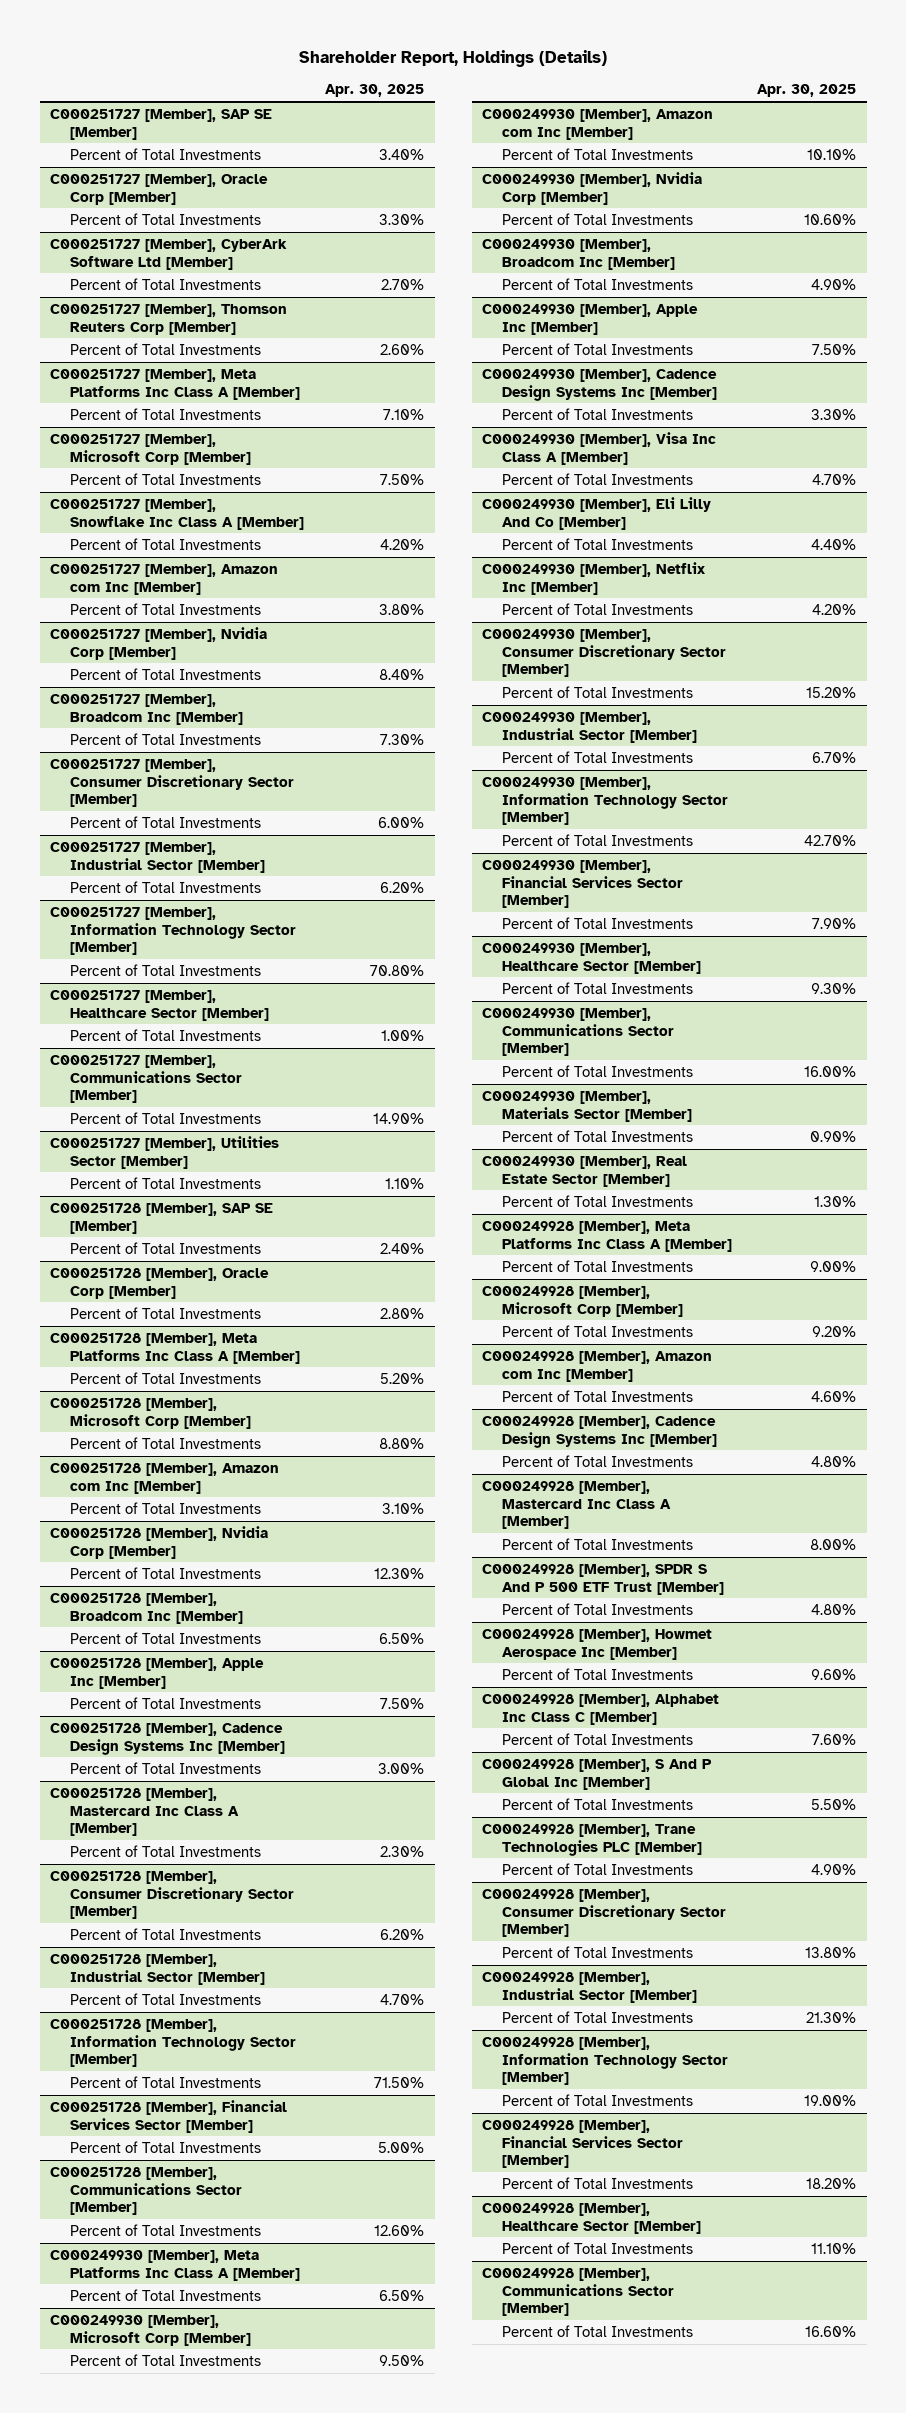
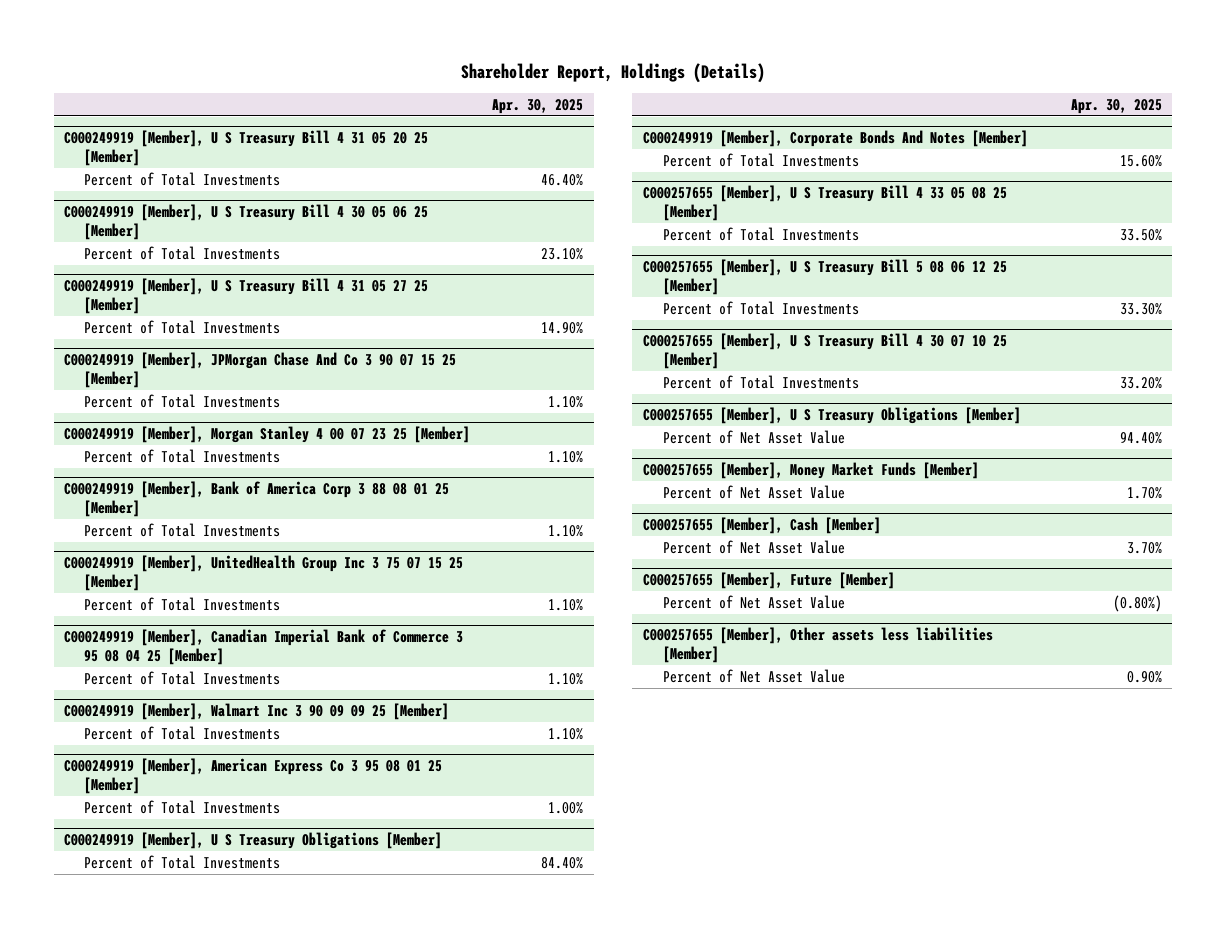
- C000251727 [Member], SAP SE [Member]
- Percent of Total Investments | 3.40%
- C000251727 [Member], Oracle Corp [Member]
- Percent of Total Investments | 3.30%
- C000251727 [Member], CyberArk Software Ltd [Member]
- Percent of Total Investments | 2.70%
- C000251727 [Member], Thomson Reuters Corp [Member]
- Percent of Total Investments | 2.60%
- C000251727 [Member], Meta Platforms Inc Class A [Member]
- Percent of Total Investments | 7.10%
- C000251727 [Member], Microsoft Corp [Member]
- Percent of Total Investments | 7.50%
- C000251727 [Member], Snowflake Inc Class A [Member]
- Percent of Total Investments | 4.20%
- C000251727 [Member], Amazon com Inc [Member]
- Percent of Total Investments | 3.80%
- C000251727 [Member], Nvidia Corp [Member]
- Percent of Total Investments | 8.40%
- C000251727 [Member], Broadcom Inc [Member]
- Percent of Total Investments | 7.30%
- C000251727 [Member], Consumer Discretionary Sector [Member]
- Percent of Total Investments | 6.00%
- C000251727 [Member], Industrial Sector [Member]
- Percent of Total Investments | 6.20%
- C000251727 [Member], Information Technology Sector [Member]
- Percent of Total Investments | 70.80%
- C000251727 [Member], Healthcare Sector [Member]
- Percent of Total Investments | 1.00%
- C000251727 [Member], Communications Sector [Member]
+ C000249919 [Member], U S Treasury Bill 4 31 05 20 25 [Member]
+ Percent of Total Investments | 46.40%
+ C000249919 [Member], U S Treasury Bill 4 30 05 06 25 [Member]
+ Percent of Total Investments | 23.10%
+ C000249919 [Member], U S Treasury Bill 4 31 05 27 25 [Member]
- C000251727 [Member], Utilities Sector [Member]
+ C000249919 [Member], JPMorgan Chase And Co 3 90 07 15 25 [Member]
- C000251728 [Member], SAP SE [Member]
- Percent of Total Investments | 2.40%
- C000251728 [Member], Oracle Corp [Member]
- Percent of Total Investments | 2.80%
- C000251728 [Member], Meta Platforms Inc Class A [Member]
- Percent of Total Investments | 5.20%
- C000251728 [Member], Microsoft Corp [Member]
- Percent of Total Investments | 8.80%
- C000251728 [Member], Amazon com Inc [Member]
- Percent of Total Investments | 3.10%
- C000251728 [Member], Nvidia Corp [Member]
- Percent of Total Investments | 12.30%
- C000251728 [Member], Broadcom Inc [Member]
- Percent of Total Investments | 6.50%
- C000251728 [Member], Apple Inc [Member]
- Percent of Total Investments | 7.50%
- C000251728 [Member], Cadence Design Systems Inc [Member]
- Percent of Total Investments | 3.00%
- C000251728 [Member], Mastercard Inc Class A [Member]
- Percent of Total Investments | 2.30%
- C000251728 [Member], Consumer Discretionary Sector [Member]
- Percent of Total Investments | 6.20%
- C000251728 [Member], Industrial Sector [Member]
- Percent of Total Investments | 4.70%
- C000251728 [Member], Information Technology Sector [Member]
- Percent of Total Investments | 71.50%
- C000251728 [Member], Financial Services Sector [Member]
- Percent of Total Investments | 5.00%
- C000251728 [Member], Communications Sector [Member]
- Percent of Total Investments | 12.60%
- C000249930 [Member], Meta Platforms Inc Class A [Member]
- Percent of Total Investments | 6.50%
- C000249930 [Member], Microsoft Corp [Member]
- Percent of Total Investments | 9.50%
- C000249930 [Member], Amazon com Inc [Member]
- Percent of Total Investments | 10.10%
- C000249930 [Member], Nvidia Corp [Member]
- Percent of Total Investments | 10.60%
- C000249930 [Member], Broadcom Inc [Member]
- Percent of Total Investments | 4.90%
- C000249930 [Member], Apple Inc [Member]
- Percent of Total Investments | 7.50%
- C000249930 [Member], Cadence Design Systems Inc [Member]
- Percent of Total Investments | 3.30%
- C000249930 [Member], Visa Inc Class A [Member]
- Percent of Total Investments | 4.70%
- C000249930 [Member], Eli Lilly And Co [Member]
- Percent of Total Investments | 4.40%
- C000249930 [Member], Netflix Inc [Member]
- Percent of Total Investments | 4.20%
- C000249930 [Member], Consumer Discretionary Sector [Member]
- Percent of Total Investments | 15.20%
- C000249930 [Member], Industrial Sector [Member]
- Percent of Total Investments | 6.70%
- C000249930 [Member], Information Technology Sector [Member]
- Percent of Total Investments | 42.70%
- C000249930 [Member], Financial Services Sector [Member]
- Percent of Total Investments | 7.90%
- C000249930 [Member], Healthcare Sector [Member]
- Percent of Total Investments | 9.30%
- C000249930 [Member], Communications Sector [Member]
- Percent of Total Investments | 16.00%
- C000249930 [Member], Materials Sector [Member]
- Percent of Total Investments | 0.90%
- C000249930 [Member], Real Estate Sector [Member]
- Percent of Total Investments | 1.30%
- C000249928 [Member], Meta Platforms Inc Class A [Member]
- Percent of Total Investments | 9.00%
- C000249928 [Member], Microsoft Corp [Member]
- Percent of Total Investments | 9.20%
- C000249928 [Member], Amazon com Inc [Member]
- Percent of Total Investments | 4.60%
- C000249928 [Member], Cadence Design Systems Inc [Member]
- Percent of Total Investments | 4.80%
- C000249928 [Member], Mastercard Inc Class A [Member]
- Percent of Total Investments | 8.00%
- C000249928 [Member], SPDR S And P 500 ETF Trust [Member]
- Percent of Total Investments | 4.80%
- C000249928 [Member], Howmet Aerospace Inc [Member]
- Percent of Total Investments | 9.60%
- C000249928 [Member], Alphabet Inc Class C [Member]
- Percent of Total Investments | 7.60%
- C000249928 [Member], S And P Global Inc [Member]
- Percent of Total Investments | 5.50%
- C000249928 [Member], Trane Technologies PLC [Member]
- Percent of Total Investments | 4.90%
- C000249928 [Member], Consumer Discretionary Sector [Member]
- Percent of Total Investments | 13.80%
- C000249928 [Member], Industrial Sector [Member]
- Percent of Total Investments | 21.30%
- C000249928 [Member], Information Technology Sector [Member]
- Percent of Total Investments | 19.00%
- C000249928 [Member], Financial Services Sector [Member]
- Percent of Total Investments | 18.20%
- C000249928 [Member], Healthcare Sector [Member]
- Percent of Total Investments | 11.10%
- C000249928 [Member], Communications Sector [Member]
- Percent of Total Investments | 16.60%
+ C000249919 [Member], Morgan Stanley 4 00 07 23 25 [Member]
+ Percent of Total Investments | 1.10%
+ C000249919 [Member], Bank of America Corp 3 88 08 01 25 [Member]
+ Percent of Total Investments | 1.10%
+ C000249919 [Member], UnitedHealth Group Inc 3 75 07 15 25 [Member]
+ Percent of Total Investments | 1.10%
+ C000249919 [Member], Canadian Imperial Bank of Commerce 3 95 08 04 25 [Member]
+ Percent of Total Investments | 1.10%
+ C000249919 [Member], Walmart Inc 3 90 09 09 25 [Member]
+ Percent of Total Investments | 1.10%
+ C000249919 [Member], American Express Co 3 95 08 01 25 [Member]
+ Percent of Total Investments | 1.00%
+ C000249919 [Member], U S Treasury Obligations [Member]
+ Percent of Total Investments | 84.40%
+ C000249919 [Member], Corporate Bonds And Notes [Member]
+ Percent of Total Investments | 15.60%
+ C000257655 [Member], U S Treasury Bill 4 33 05 08 25 [Member]
+ Percent of Total Investments | 33.50%
+ C000257655 [Member], U S Treasury Bill 5 08 06 12 25 [Member]
+ Percent of Total Investments | 33.30%
+ C000257655 [Member], U S Treasury Bill 4 30 07 10 25 [Member]
+ Percent of Total Investments | 33.20%
+ C000257655 [Member], U S Treasury Obligations [Member]
+ Percent of Net Asset Value | 94.40%
+ C000257655 [Member], Money Market Funds [Member]
+ Percent of Net Asset Value | 1.70%
+ C000257655 [Member], Cash [Member]
+ Percent of Net Asset Value | 3.70%
+ C000257655 [Member], Future [Member]
+ Percent of Net Asset Value | (0.80%)
+ C000257655 [Member], Other assets less liabilities [Member]
+ Percent of Net Asset Value | 0.90%

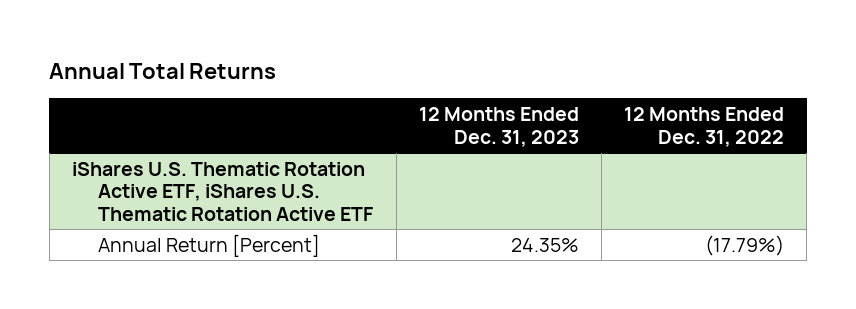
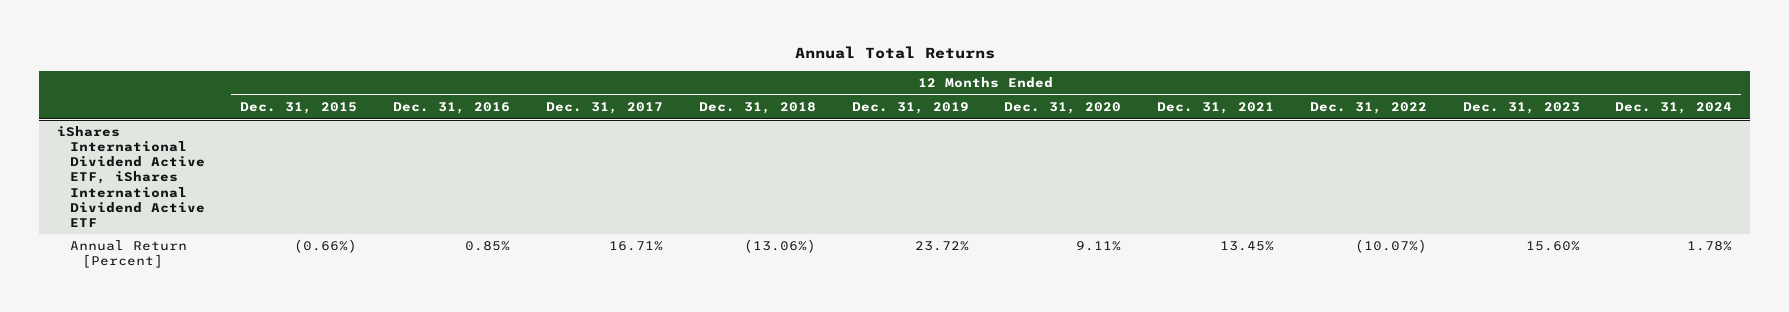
- | 12 Months Ended Dec. 31, 2023 | 12 Months Ended Dec. 31, 2022
+ | 12 Months Ended Dec. 31, 2015 | 12 Months Ended Dec. 31, 2016 | 12 Months Ended Dec. 31, 2017 | 12 Months Ended Dec. 31, 2018 | 12 Months Ended Dec. 31, 2019 | 12 Months Ended Dec. 31, 2020 | 12 Months Ended Dec. 31, 2021 | 12 Months Ended Dec. 31, 2022 | 12 Months Ended Dec. 31, 2023 | 12 Months Ended Dec. 31, 2024
- iShares U.S. Thematic Rotation Active ETF, iShares U.S. Thematic Rotation Active ETF
- Annual Return [Percent] | 24.35% | (17.79%)
+ iShares International Dividend Active ETF, iShares International Dividend Active ETF
+ Annual Return [Percent] | (0.66%) | 0.85% | 16.71% | (13.06%) | 23.72% | 9.11% | 13.45% | (10.07%) | 15.60% | 1.78%

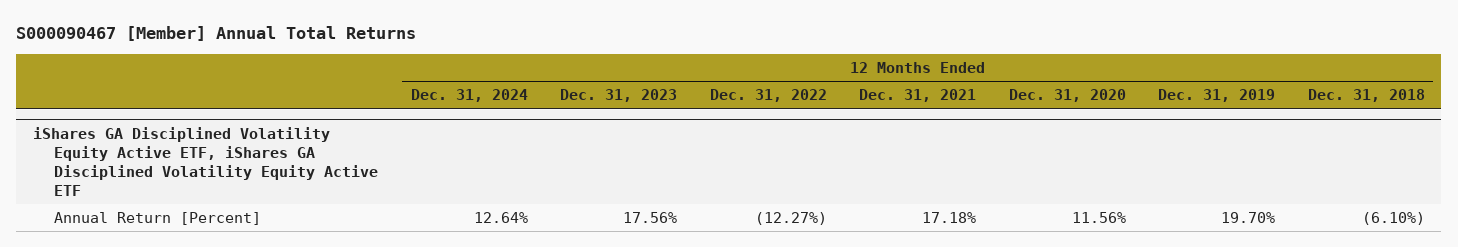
- Annual Total Returns
+ S000090467 [Member] Annual Total Returns
- | 12 Months Ended Dec. 31, 2015 | 12 Months Ended Dec. 31, 2016 | 12 Months Ended Dec. 31, 2017 | 12 Months Ended Dec. 31, 2018 | 12 Months Ended Dec. 31, 2019 | 12 Months Ended Dec. 31, 2020 | 12 Months Ended Dec. 31, 2021 | 12 Months Ended Dec. 31, 2022 | 12 Months Ended Dec. 31, 2023 | 12 Months Ended Dec. 31, 2024
+ | 12 Months Ended Dec. 31, 2024 | 12 Months Ended Dec. 31, 2023 | 12 Months Ended Dec. 31, 2022 | 12 Months Ended Dec. 31, 2021 | 12 Months Ended Dec. 31, 2020 | 12 Months Ended Dec. 31, 2019 | 12 Months Ended Dec. 31, 2018
- iShares International Dividend Active ETF, iShares International Dividend Active ETF
- Annual Return [Percent] | (0.66%) | 0.85% | 16.71% | (13.06%) | 23.72% | 9.11% | 13.45% | (10.07%) | 15.60% | 1.78%
+ iShares GA Disciplined Volatility Equity Active ETF, iShares GA Disciplined Volatility Equity Active ETF
+ Annual Return [Percent] | 12.64% | 17.56% | (12.27%) | 17.18% | 11.56% | 19.70% | (6.10%)

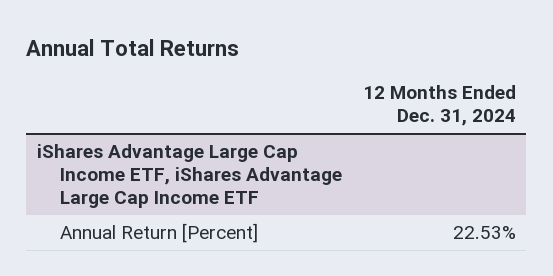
- S000090467 [Member] Annual Total Returns
+ Annual Total Returns
- | 12 Months Ended Dec. 31, 2024 | 12 Months Ended Dec. 31, 2023 | 12 Months Ended Dec. 31, 2022 | 12 Months Ended Dec. 31, 2021 | 12 Months Ended Dec. 31, 2020 | 12 Months Ended Dec. 31, 2019 | 12 Months Ended Dec. 31, 2018
+ | 12 Months Ended Dec. 31, 2024
- iShares GA Disciplined Volatility Equity Active ETF, iShares GA Disciplined Volatility Equity Active ETF
- Annual Return [Percent] | 12.64% | 17.56% | (12.27%) | 17.18% | 11.56% | 19.70% | (6.10%)
+ iShares Advantage Large Cap Income ETF, iShares Advantage Large Cap Income ETF
+ Annual Return [Percent] | 22.53%

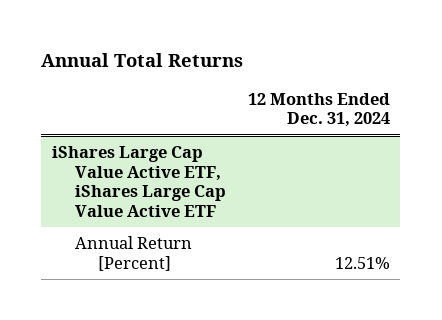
- iShares Advantage Large Cap Income ETF, iShares Advantage Large Cap Income ETF
- Annual Return [Percent] | 22.53%
+ iShares Large Cap Value Active ETF, iShares Large Cap Value Active ETF
+ Annual Return [Percent] | 12.51%

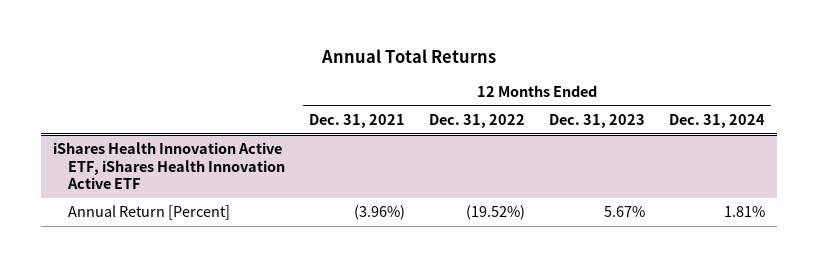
- | 12 Months Ended Dec. 31, 2024
+ | 12 Months Ended Dec. 31, 2021 | 12 Months Ended Dec. 31, 2022 | 12 Months Ended Dec. 31, 2023 | 12 Months Ended Dec. 31, 2024
- iShares Large Cap Value Active ETF, iShares Large Cap Value Active ETF
- Annual Return [Percent] | 12.51%
+ iShares Health Innovation Active ETF, iShares Health Innovation Active ETF
+ Annual Return [Percent] | (3.96%) | (19.52%) | 5.67% | 1.81%

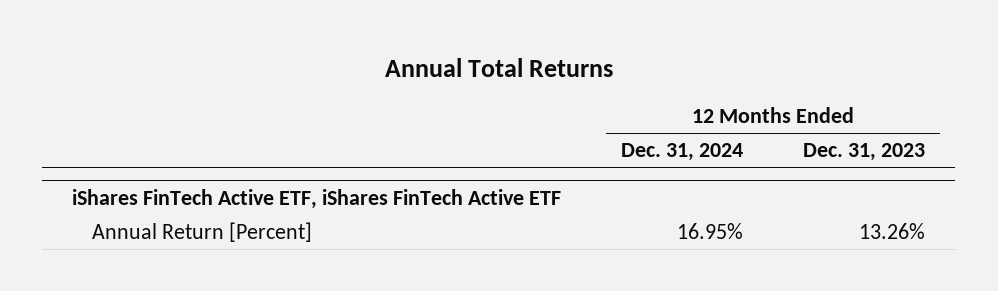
- | 12 Months Ended Dec. 31, 2021 | 12 Months Ended Dec. 31, 2022 | 12 Months Ended Dec. 31, 2023 | 12 Months Ended Dec. 31, 2024
+ | 12 Months Ended Dec. 31, 2024 | 12 Months Ended Dec. 31, 2023
- iShares Health Innovation Active ETF, iShares Health Innovation Active ETF
- Annual Return [Percent] | (3.96%) | (19.52%) | 5.67% | 1.81%
+ iShares FinTech Active ETF, iShares FinTech Active ETF
+ Annual Return [Percent] | 16.95% | 13.26%

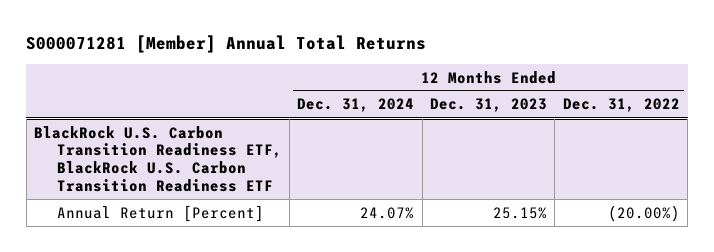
- Annual Total Returns
+ S000071281 [Member] Annual Total Returns
- | 12 Months Ended Dec. 31, 2024 | 12 Months Ended Dec. 31, 2023
+ | 12 Months Ended Dec. 31, 2024 | 12 Months Ended Dec. 31, 2023 | 12 Months Ended Dec. 31, 2022
- iShares FinTech Active ETF, iShares FinTech Active ETF
- Annual Return [Percent] | 16.95% | 13.26%
+ BlackRock U.S. Carbon Transition Readiness ETF, BlackRock U.S. Carbon Transition Readiness ETF
+ Annual Return [Percent] | 24.07% | 25.15% | (20.00%)

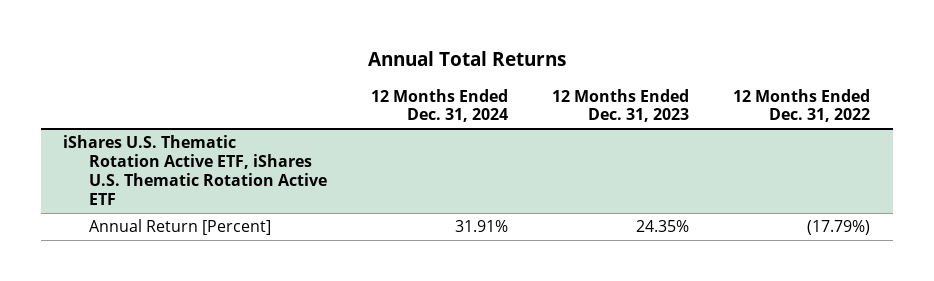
- S000071281 [Member] Annual Total Returns
+ Annual Total Returns
- BlackRock U.S. Carbon Transition Readiness ETF, BlackRock U.S. Carbon Transition Readiness ETF
- Annual Return [Percent] | 24.07% | 25.15% | (20.00%)
+ iShares U.S. Thematic Rotation Active ETF, iShares U.S. Thematic Rotation Active ETF
+ Annual Return [Percent] | 31.91% | 24.35% | (17.79%)

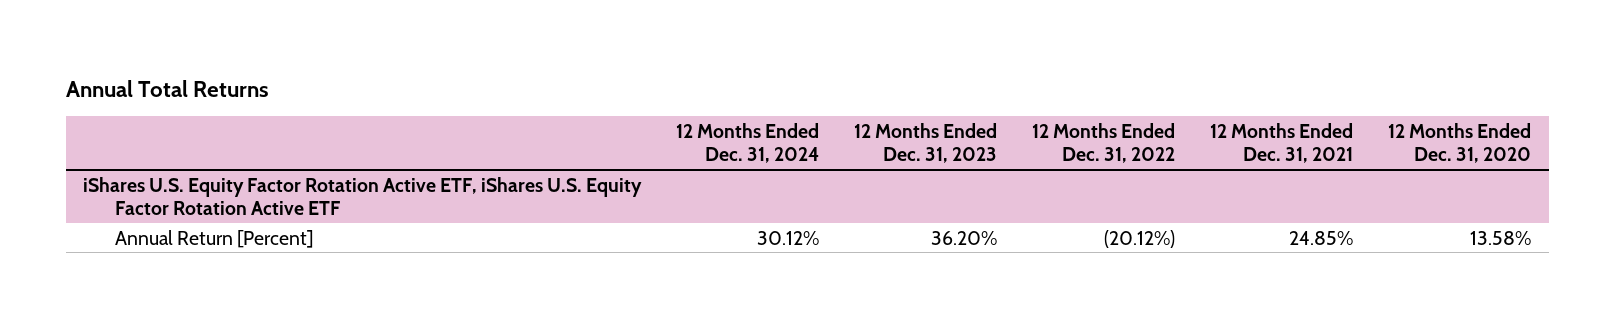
- | 12 Months Ended Dec. 31, 2024 | 12 Months Ended Dec. 31, 2023 | 12 Months Ended Dec. 31, 2022
+ | 12 Months Ended Dec. 31, 2024 | 12 Months Ended Dec. 31, 2023 | 12 Months Ended Dec. 31, 2022 | 12 Months Ended Dec. 31, 2021 | 12 Months Ended Dec. 31, 2020
- iShares U.S. Thematic Rotation Active ETF, iShares U.S. Thematic Rotation Active ETF
- Annual Return [Percent] | 31.91% | 24.35% | (17.79%)
+ iShares U.S. Equity Factor Rotation Active ETF, iShares U.S. Equity Factor Rotation Active ETF
+ Annual Return [Percent] | 30.12% | 36.20% | (20.12%) | 24.85% | 13.58%

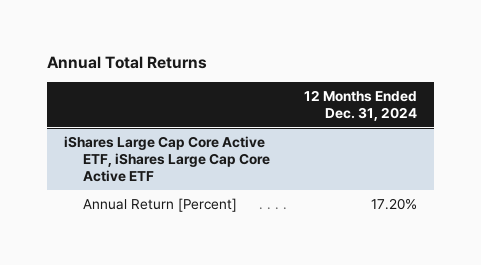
- | 12 Months Ended Dec. 31, 2024 | 12 Months Ended Dec. 31, 2023 | 12 Months Ended Dec. 31, 2022 | 12 Months Ended Dec. 31, 2021 | 12 Months Ended Dec. 31, 2020
+ | 12 Months Ended Dec. 31, 2024
- iShares U.S. Equity Factor Rotation Active ETF, iShares U.S. Equity Factor Rotation Active ETF
- Annual Return [Percent] | 30.12% | 36.20% | (20.12%) | 24.85% | 13.58%
+ iShares Large Cap Core Active ETF, iShares Large Cap Core Active ETF
+ Annual Return [Percent] | 17.20%

